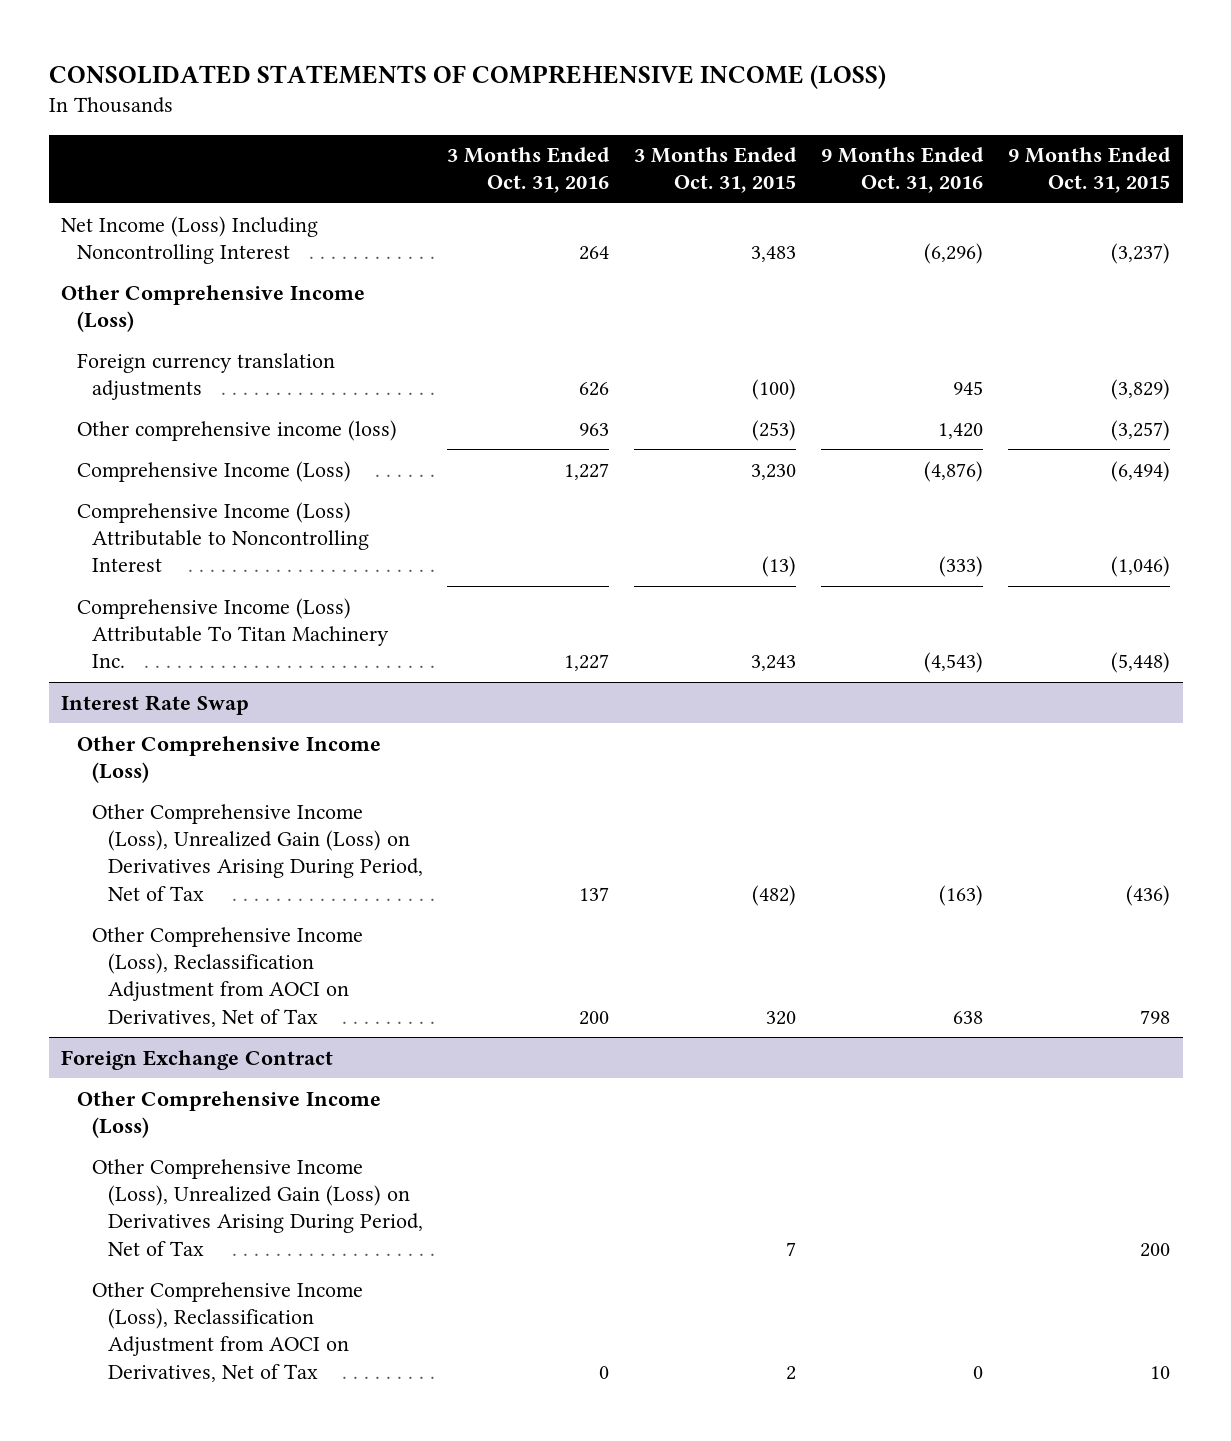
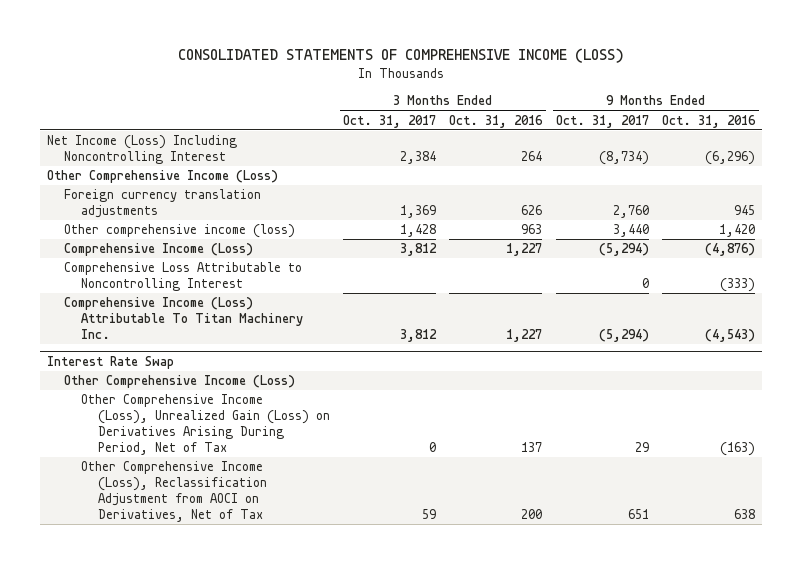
- | 3 Months Ended Oct. 31, 2016 | 3 Months Ended Oct. 31, 2015 | 9 Months Ended Oct. 31, 2016 | 9 Months Ended Oct. 31, 2015
+ | 3 Months Ended Oct. 31, 2017 | 3 Months Ended Oct. 31, 2016 | 9 Months Ended Oct. 31, 2017 | 9 Months Ended Oct. 31, 2016
- Comprehensive Income (Loss) Attributable to Noncontrolling Interest | | (13) | (333) | (1,046)
+ Comprehensive Loss Attributable to Noncontrolling Interest | | | 0 | (333)
- Foreign Exchange Contract
- Other Comprehensive Income (Loss)
- Other Comprehensive Income (Loss), Unrealized Gain (Loss) on Derivatives Arising During Period, Net of Tax | | 7 | | 200
- Other Comprehensive Income (Loss), Reclassification Adjustment from AOCI on Derivatives, Net of Tax | 0 | 2 | 0 | 10

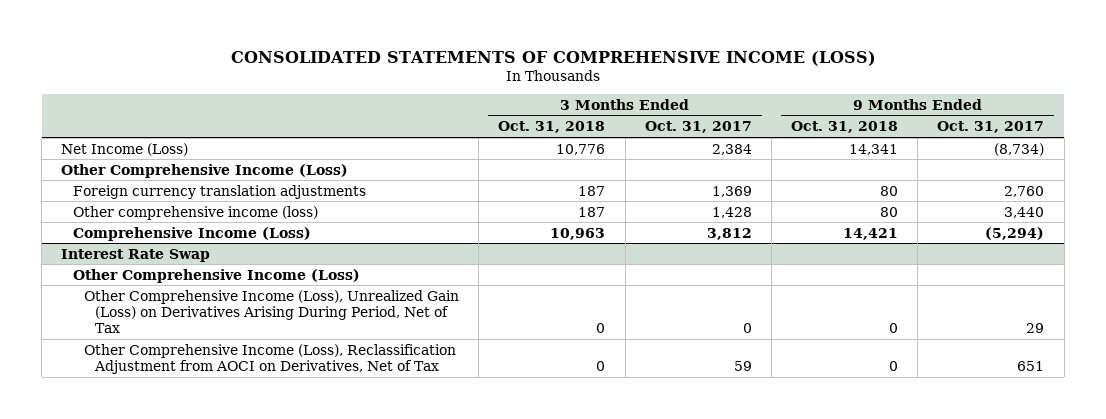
- | 3 Months Ended Oct. 31, 2017 | 3 Months Ended Oct. 31, 2016 | 9 Months Ended Oct. 31, 2017 | 9 Months Ended Oct. 31, 2016
+ | 3 Months Ended Oct. 31, 2018 | 3 Months Ended Oct. 31, 2017 | 9 Months Ended Oct. 31, 2018 | 9 Months Ended Oct. 31, 2017
- Net Income (Loss) Including Noncontrolling Interest | 2,384 | 264 | (8,734) | (6,296)
+ Net Income (Loss) | 10,776 | 2,384 | 14,341 | (8,734)
- Comprehensive Loss Attributable to Noncontrolling Interest | | | 0 | (333)
- Comprehensive Income (Loss) Attributable To Titan Machinery Inc. | 3,812 | 1,227 | (5,294) | (4,543)

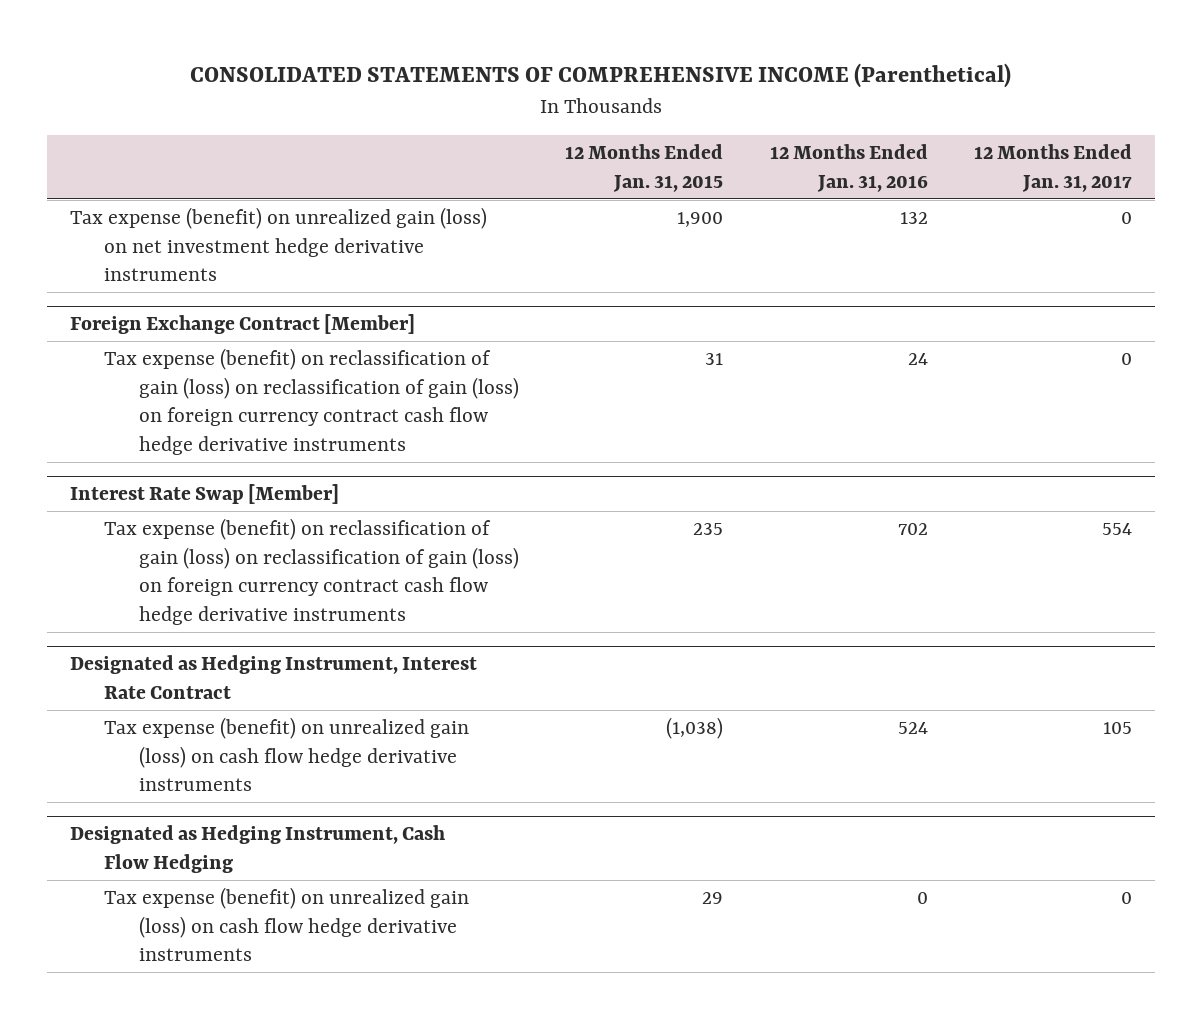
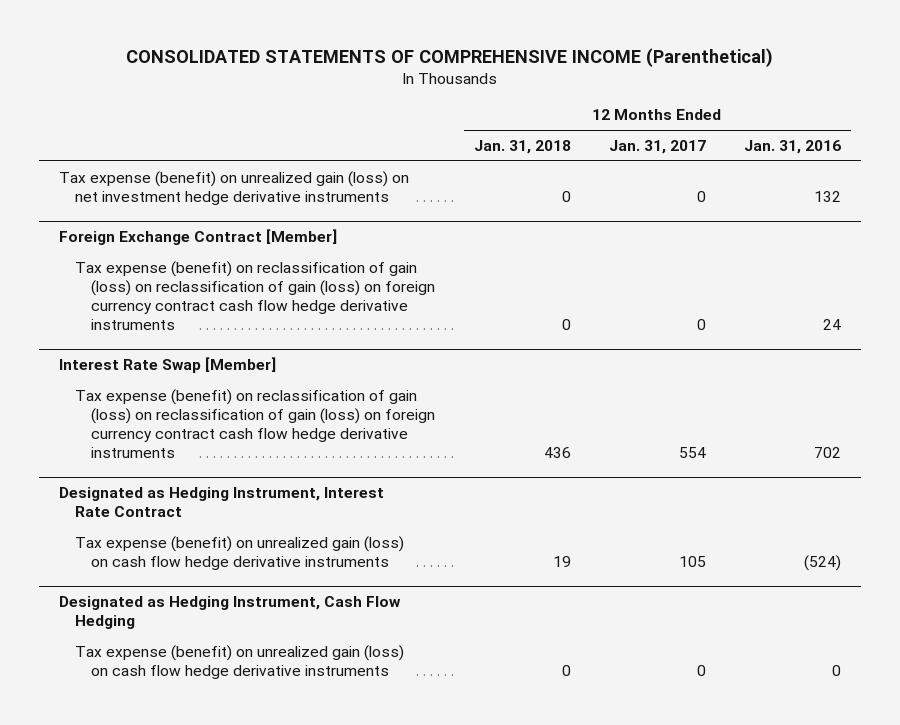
- | 12 Months Ended Jan. 31, 2015 | 12 Months Ended Jan. 31, 2016 | 12 Months Ended Jan. 31, 2017
+ | 12 Months Ended Jan. 31, 2018 | 12 Months Ended Jan. 31, 2017 | 12 Months Ended Jan. 31, 2016
@ Designated as Hedging Instrument, Interest Rate Contract
- Tax expense (benefit) on unrealized gain (loss) on cash flow hedge derivative instruments | (1,038) | 524 | 105
+ Tax expense (benefit) on unrealized gain (loss) on cash flow hedge derivative instruments | 19 | 105 | (524)

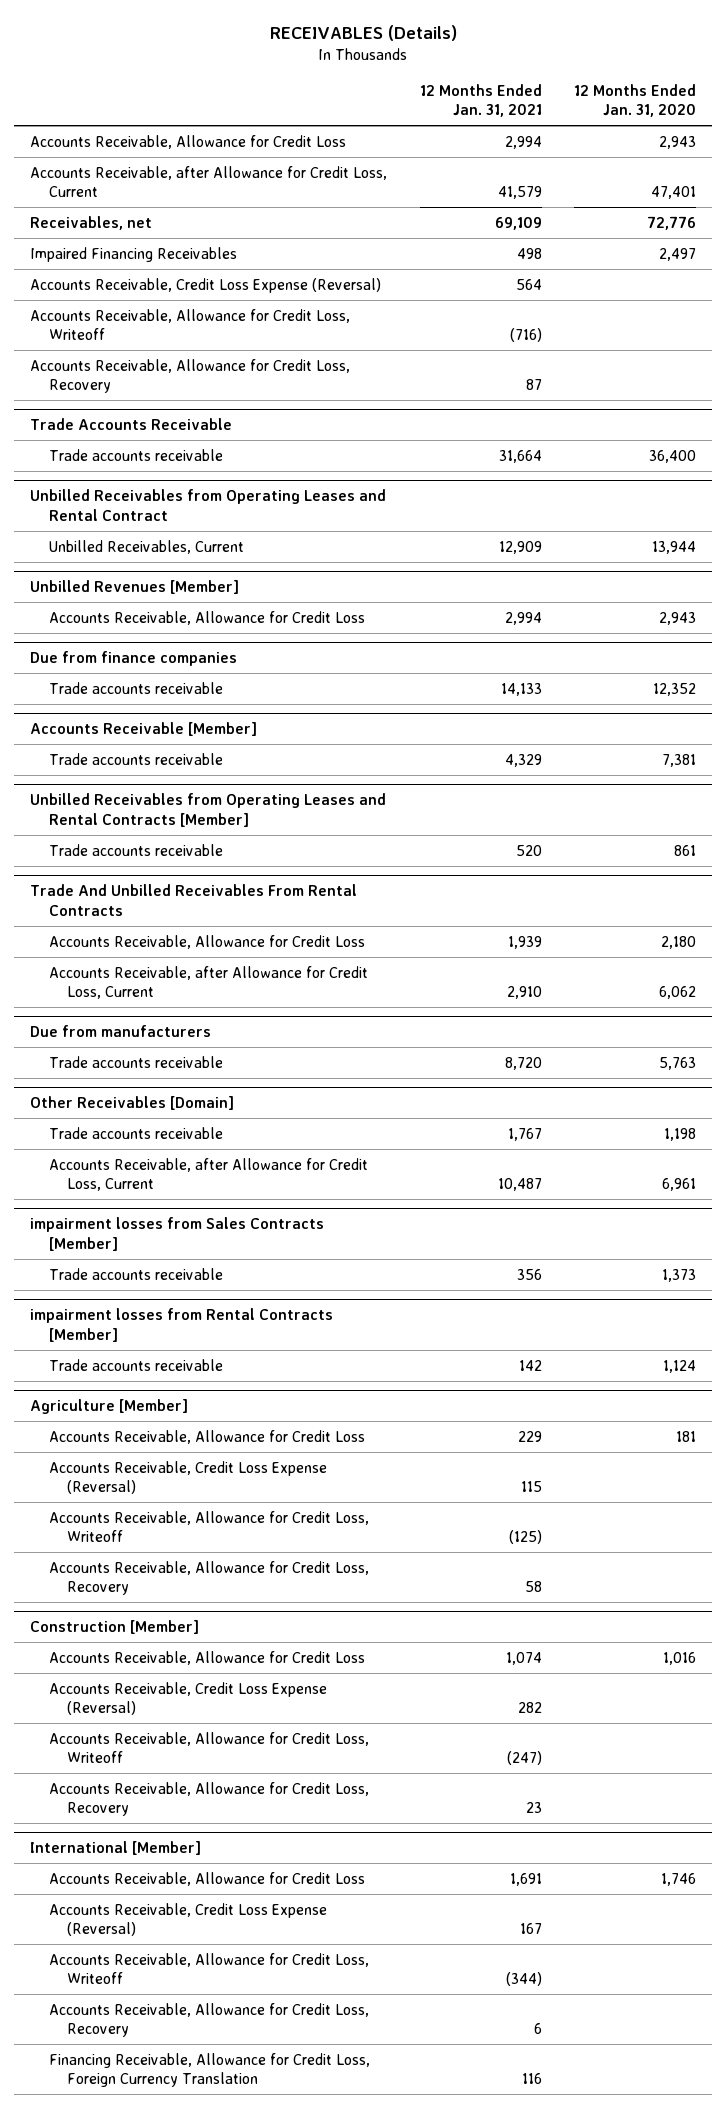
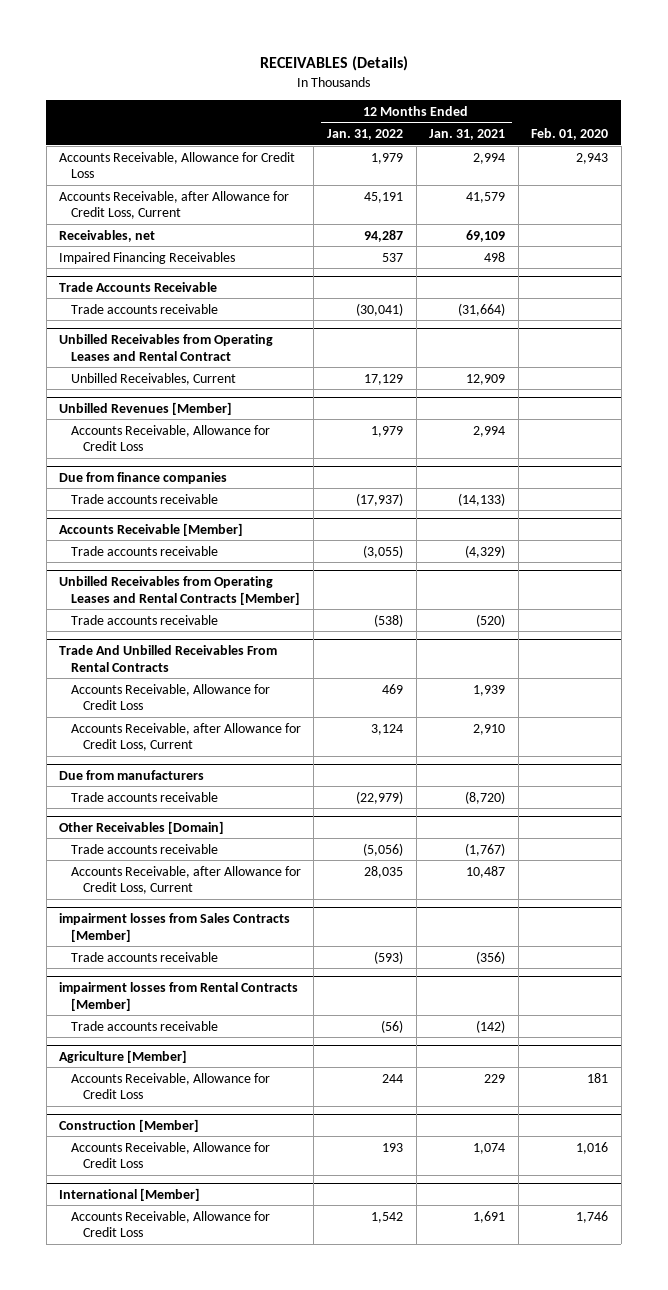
- | 12 Months Ended Jan. 31, 2021 | 12 Months Ended Jan. 31, 2020
+ | 12 Months Ended Jan. 31, 2022 | 12 Months Ended Jan. 31, 2021 | Feb. 01, 2020
- Accounts Receivable, Credit Loss Expense (Reversal) | 564 |
- Accounts Receivable, Allowance for Credit Loss, Writeoff | (716) |
- Accounts Receivable, Allowance for Credit Loss, Recovery | 87 |
@ Trade Accounts Receivable
- Trade accounts receivable | 31,664 | 36,400
+ Trade accounts receivable | (30,041) | (31,664) |
@ Due from finance companies
- Trade accounts receivable | 14,133 | 12,352
+ Trade accounts receivable | (17,937) | (14,133) |
@ Accounts Receivable [Member]
- Trade accounts receivable | 4,329 | 7,381
+ Trade accounts receivable | (3,055) | (4,329) |
@ Unbilled Receivables from Operating Leases and Rental Contracts [Member]
- Trade accounts receivable | 520 | 861
+ Trade accounts receivable | (538) | (520) |
@ Due from manufacturers
- Trade accounts receivable | 8,720 | 5,763
+ Trade accounts receivable | (22,979) | (8,720) |
@ Other Receivables [Domain]
- Trade accounts receivable | 1,767 | 1,198
+ Trade accounts receivable | (5,056) | (1,767) |
@ impairment losses from Sales Contracts [Member]
- Trade accounts receivable | 356 | 1,373
+ Trade accounts receivable | (593) | (356) |
@ impairment losses from Rental Contracts [Member]
- Trade accounts receivable | 142 | 1,124
+ Trade accounts receivable | (56) | (142) |
@ Agriculture [Member]
- Accounts Receivable, Credit Loss Expense (Reversal) | 115 |
- Accounts Receivable, Allowance for Credit Loss, Writeoff | (125) |
- Accounts Receivable, Allowance for Credit Loss, Recovery | 58 |
@ Construction [Member]
- Accounts Receivable, Credit Loss Expense (Reversal) | 282 |
- Accounts Receivable, Allowance for Credit Loss, Writeoff | (247) |
- Accounts Receivable, Allowance for Credit Loss, Recovery | 23 |
@ International [Member]
- Accounts Receivable, Credit Loss Expense (Reversal) | 167 |
- Accounts Receivable, Allowance for Credit Loss, Writeoff | (344) |
- Accounts Receivable, Allowance for Credit Loss, Recovery | 6 |
- Financing Receivable, Allowance for Credit Loss, Foreign Currency Translation | 116 |

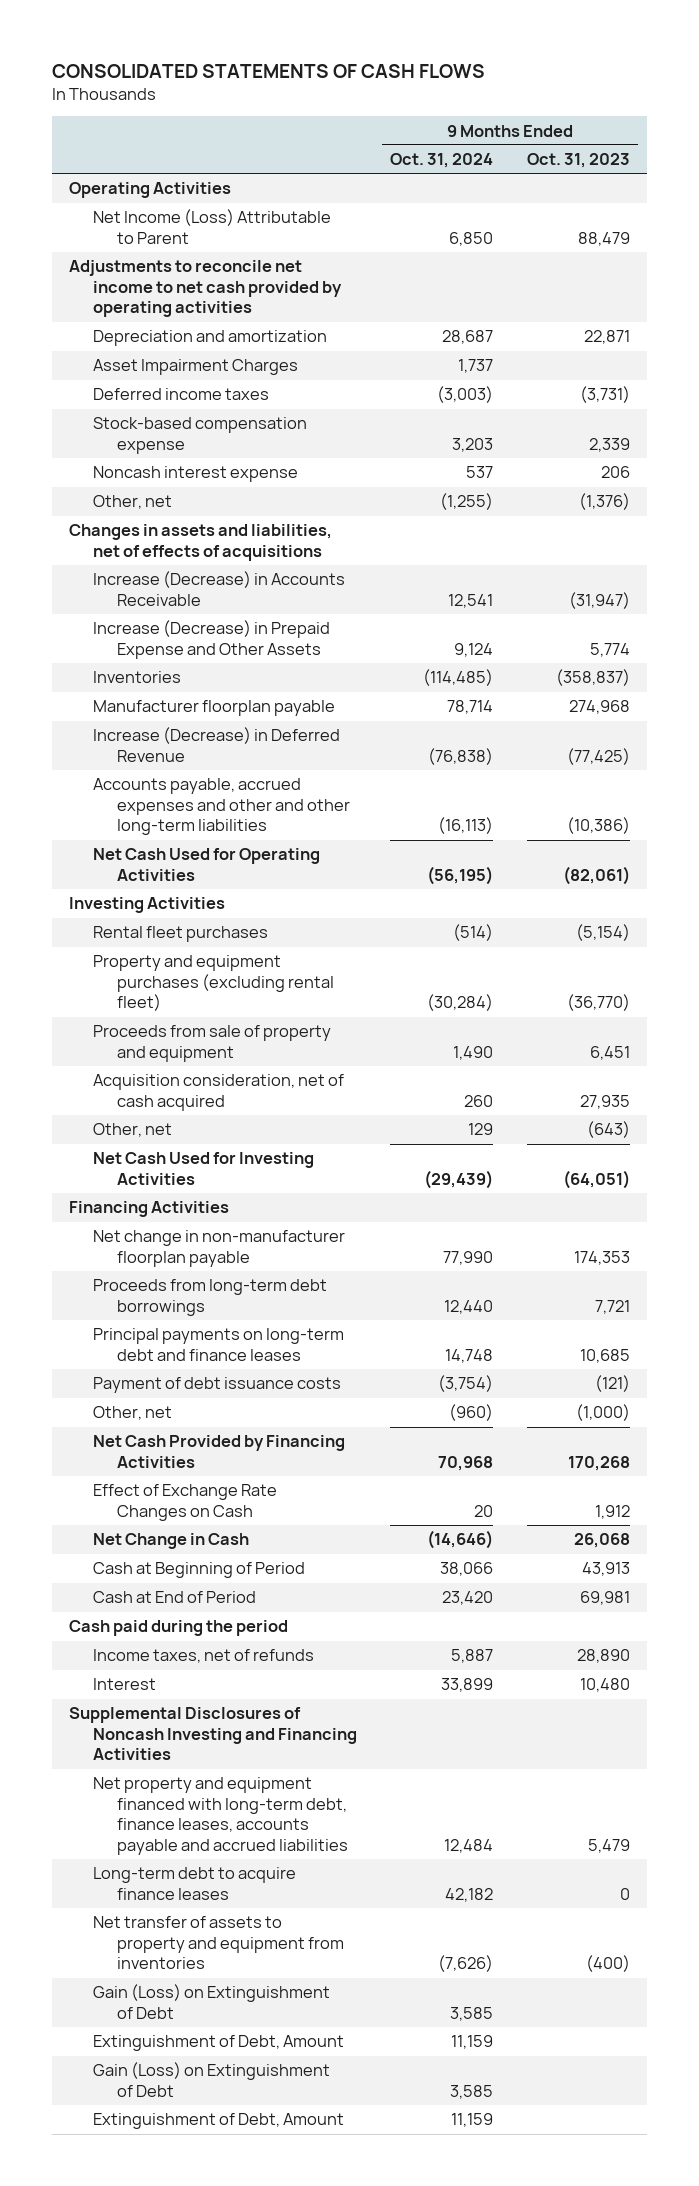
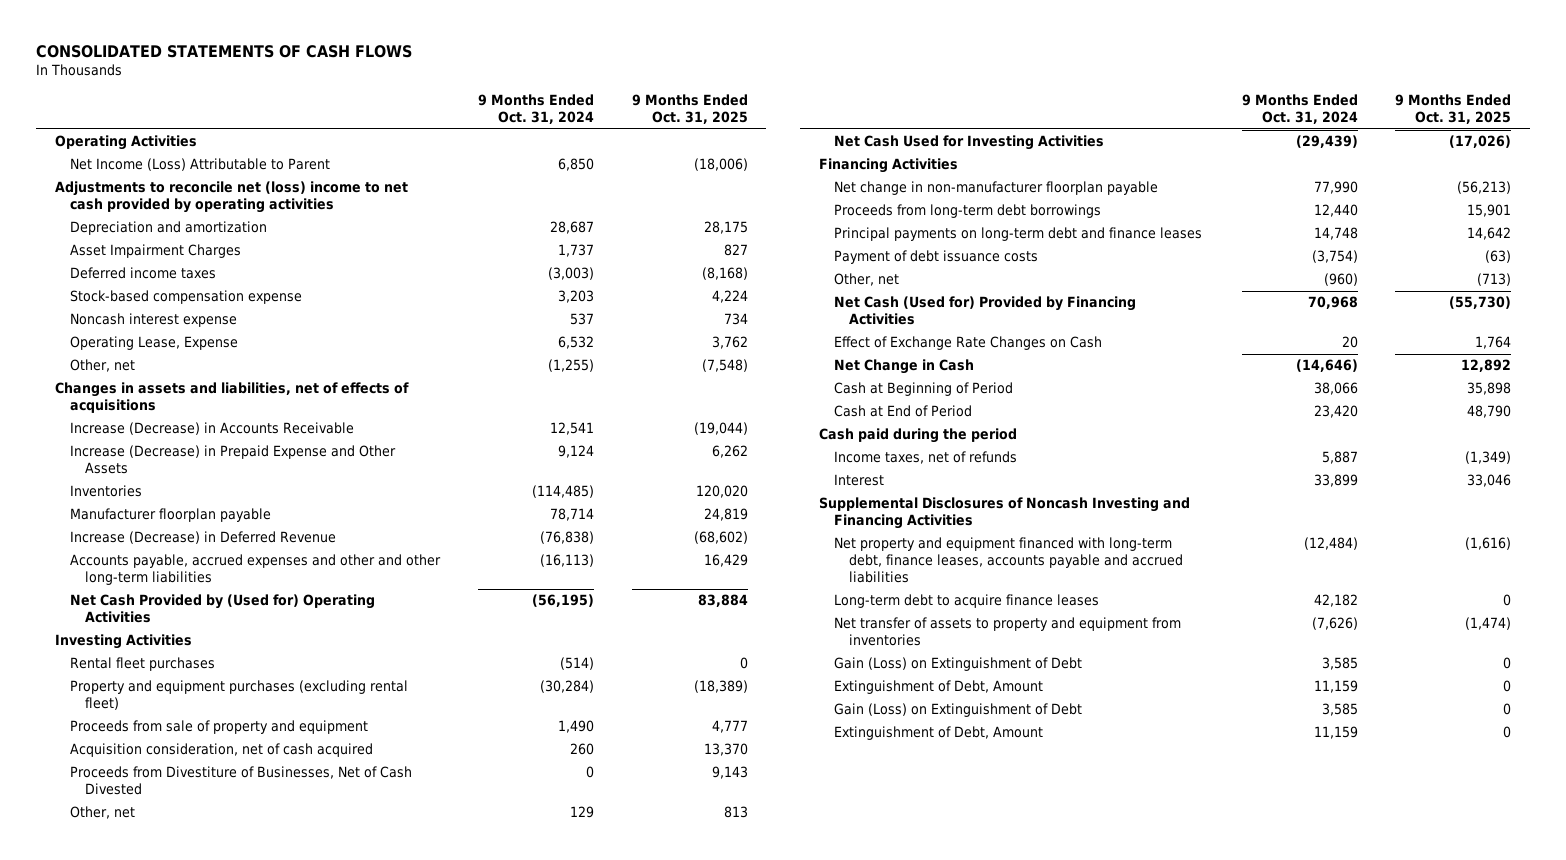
- | 9 Months Ended Oct. 31, 2024 | 9 Months Ended Oct. 31, 2023
+ | 9 Months Ended Oct. 31, 2024 | 9 Months Ended Oct. 31, 2025
- Adjustments to reconcile net income to net cash provided by operating activities
+ Adjustments to reconcile net (loss) income to net cash provided by operating activities
+ Operating Lease, Expense | 6,532 | 3,762
- Net Cash Used for Operating Activities | (56,195) | (82,061)
+ Net Cash Provided by (Used for) Operating Activities | (56,195) | 83,884
+ Proceeds from Divestiture of Businesses, Net of Cash Divested | 0 | 9,143
- Net Cash Provided by Financing Activities | 70,968 | 170,268
+ Net Cash (Used for) Provided by Financing Activities | 70,968 | (55,730)
- Net property and equipment financed with long-term debt, finance leases, accounts payable and accrued liabilities | 12,484 | 5,479
+ Net property and equipment financed with long-term debt, finance leases, accounts payable and accrued liabilities | (12,484) | (1,616)

